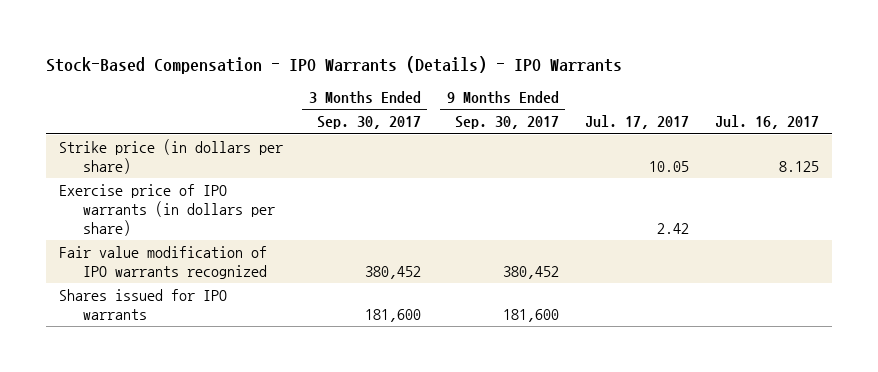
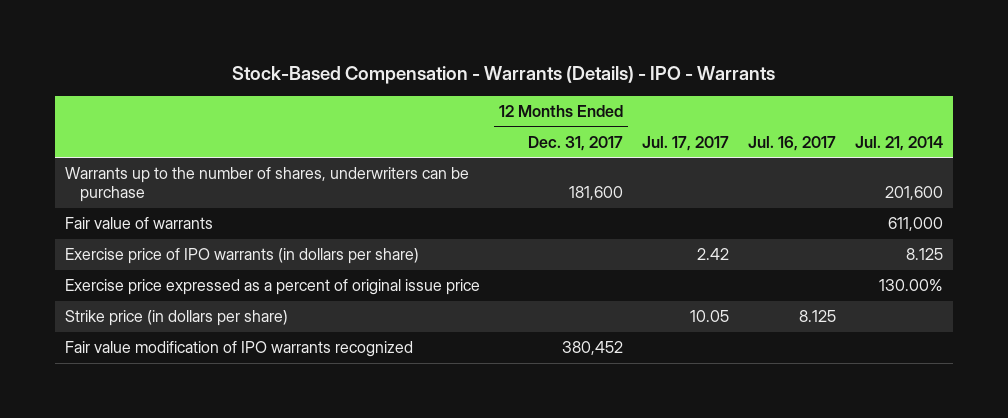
- Stock-Based Compensation - IPO Warrants (Details) - IPO Warrants
+ Stock-Based Compensation - Warrants (Details) - IPO - Warrants
- | 3 Months Ended Sep. 30, 2017 | 9 Months Ended Sep. 30, 2017 | Jul. 17, 2017 | Jul. 16, 2017
+ | 12 Months Ended Dec. 31, 2017 | Jul. 17, 2017 | Jul. 16, 2017 | Jul. 21, 2014
+ Warrants up to the number of shares, underwriters can be purchase | 181,600 | | | 201,600
+ Fair value of warrants | | | | 611,000
+ Exercise price expressed as a percent of original issue price | | | | 130.00%
moved down: Strike price (in dollars per share) | | 10.05 | 8.125 |
- Shares issued for IPO warrants | 181,600 | 181,600 | |

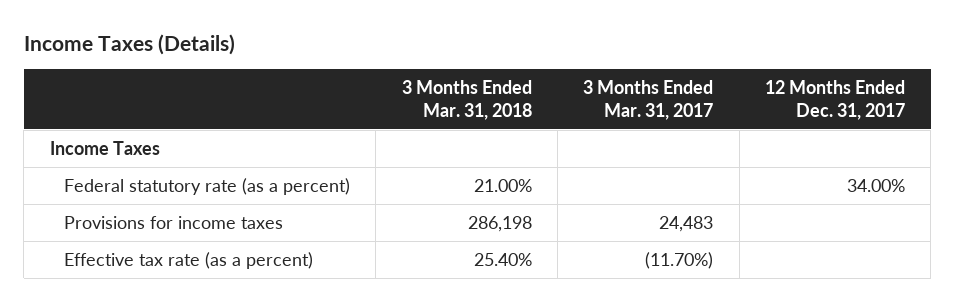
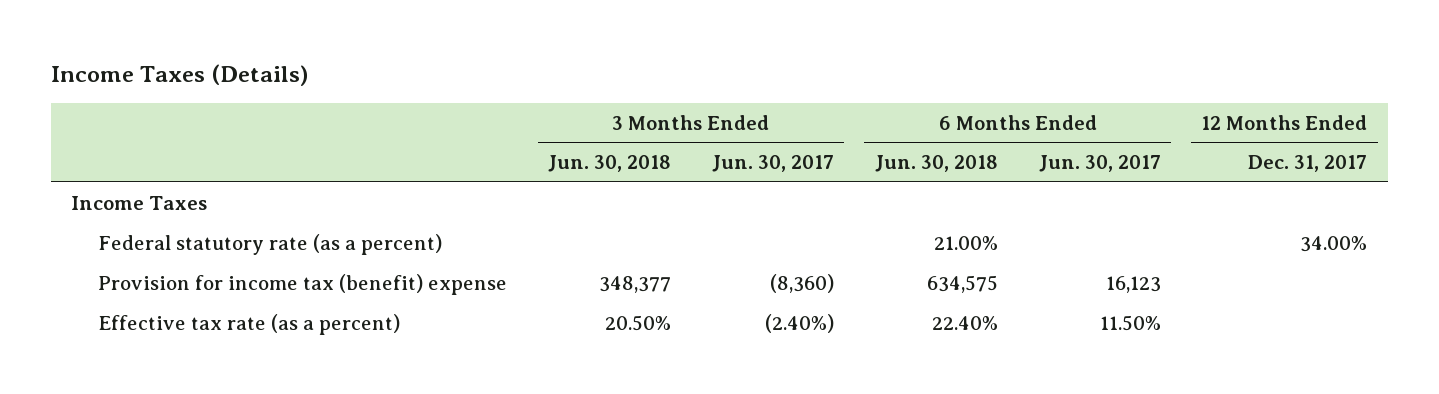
- | 3 Months Ended Mar. 31, 2018 | 3 Months Ended Mar. 31, 2017 | 12 Months Ended Dec. 31, 2017
+ | 3 Months Ended Jun. 30, 2018 | 3 Months Ended Jun. 30, 2017 | 6 Months Ended Jun. 30, 2018 | 6 Months Ended Jun. 30, 2017 | 12 Months Ended Dec. 31, 2017
- Provisions for income taxes | 286,198 | 24,483 |
+ Provision for income tax (benefit) expense | 348,377 | (8,360) | 634,575 | 16,123 |

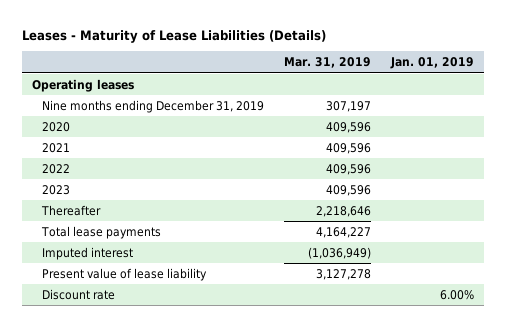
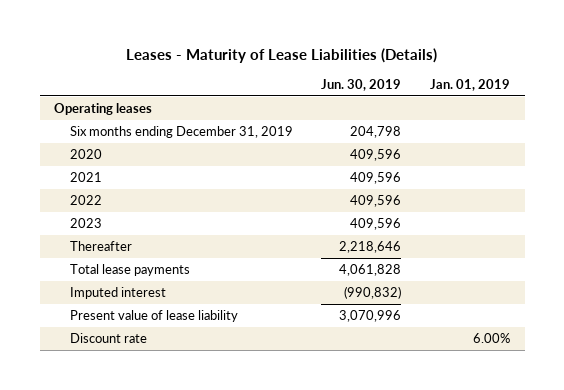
- | Mar. 31, 2019 | Jan. 01, 2019
+ | Jun. 30, 2019 | Jan. 01, 2019
- Nine months ending December 31, 2019 | 307,197 |
+ Six months ending December 31, 2019 | 204,798 |

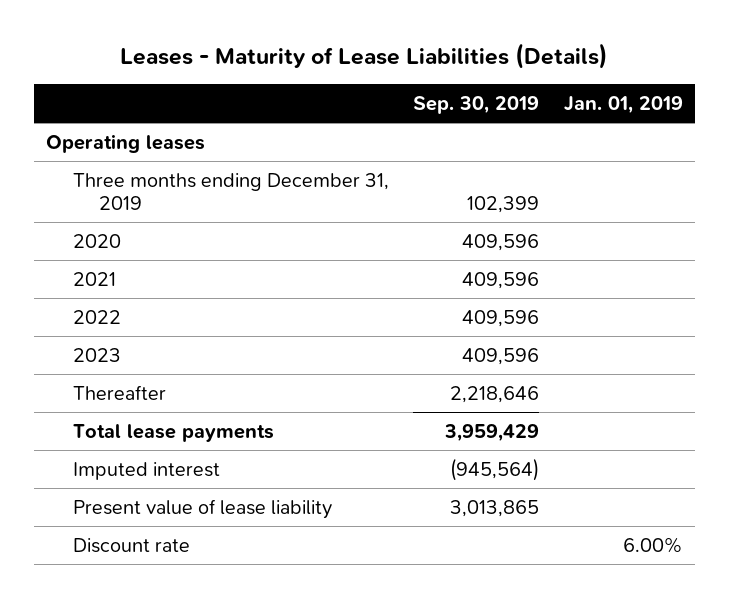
- | Jun. 30, 2019 | Jan. 01, 2019
+ | Sep. 30, 2019 | Jan. 01, 2019
- Six months ending December 31, 2019 | 204,798 |
+ Three months ending December 31, 2019 | 102,399 |

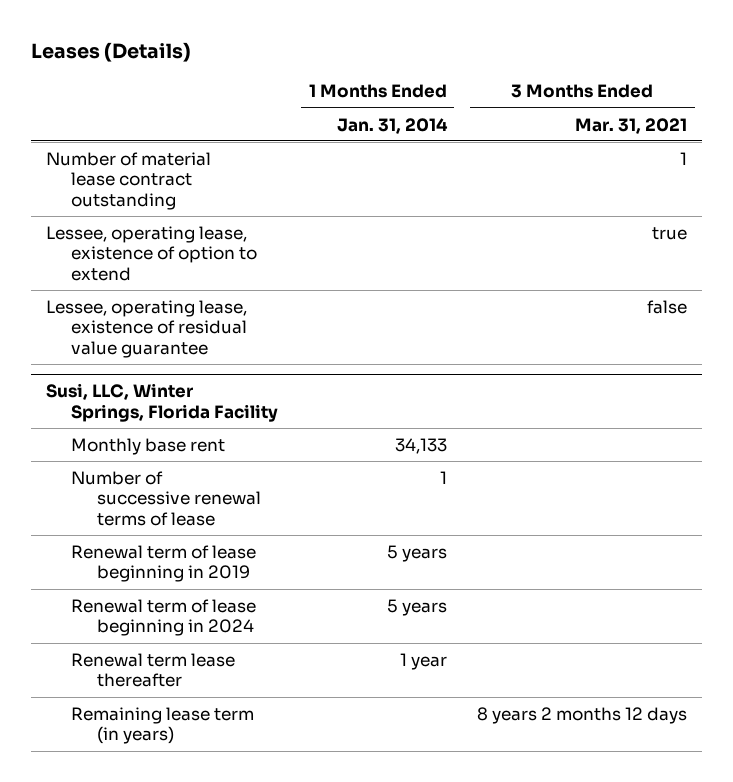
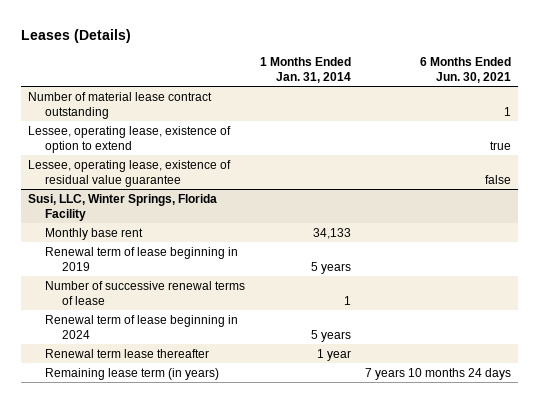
- | 1 Months Ended Jan. 31, 2014 | 3 Months Ended Mar. 31, 2021
+ | 1 Months Ended Jan. 31, 2014 | 6 Months Ended Jun. 30, 2021
@ Susi, LLC, Winter Springs, Florida Facility
moved down: Number of successive renewal terms of lease | 1 |

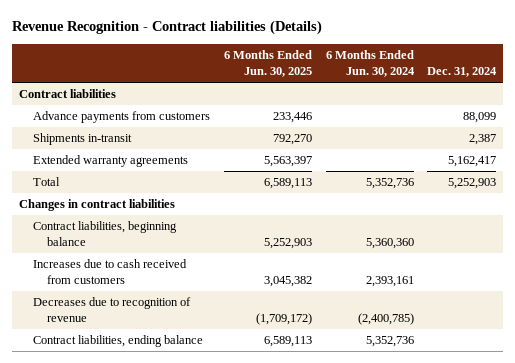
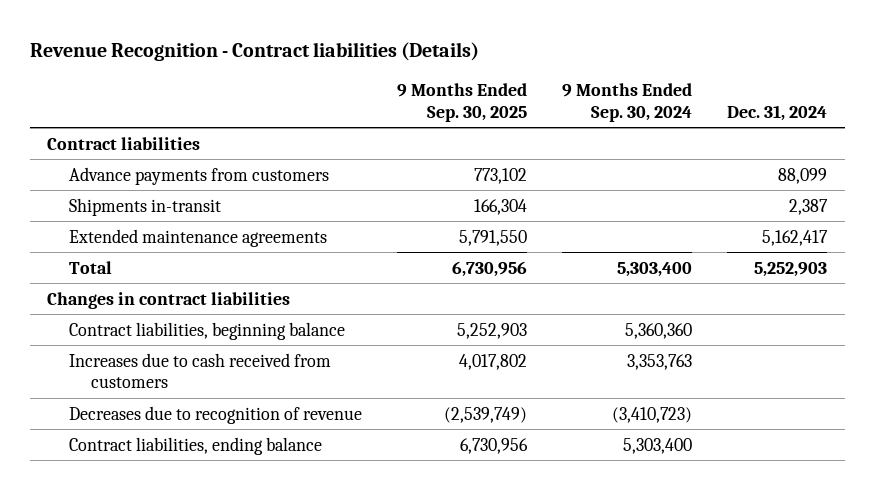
- | 6 Months Ended Jun. 30, 2025 | 6 Months Ended Jun. 30, 2024 | Dec. 31, 2024
+ | 9 Months Ended Sep. 30, 2025 | 9 Months Ended Sep. 30, 2024 | Dec. 31, 2024
- Extended warranty agreements | 5,563,397 | | 5,162,417
+ Extended maintenance agreements | 5,791,550 | | 5,162,417

